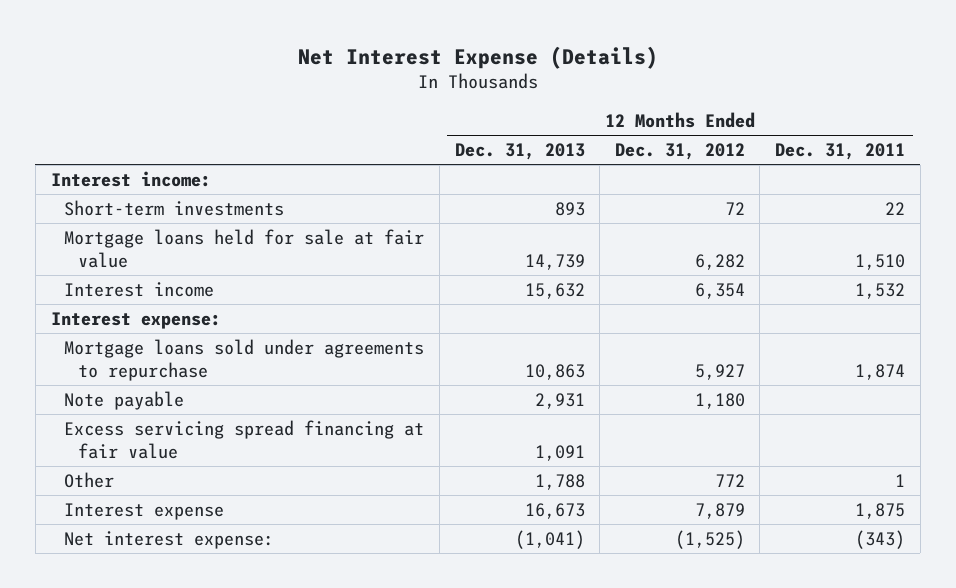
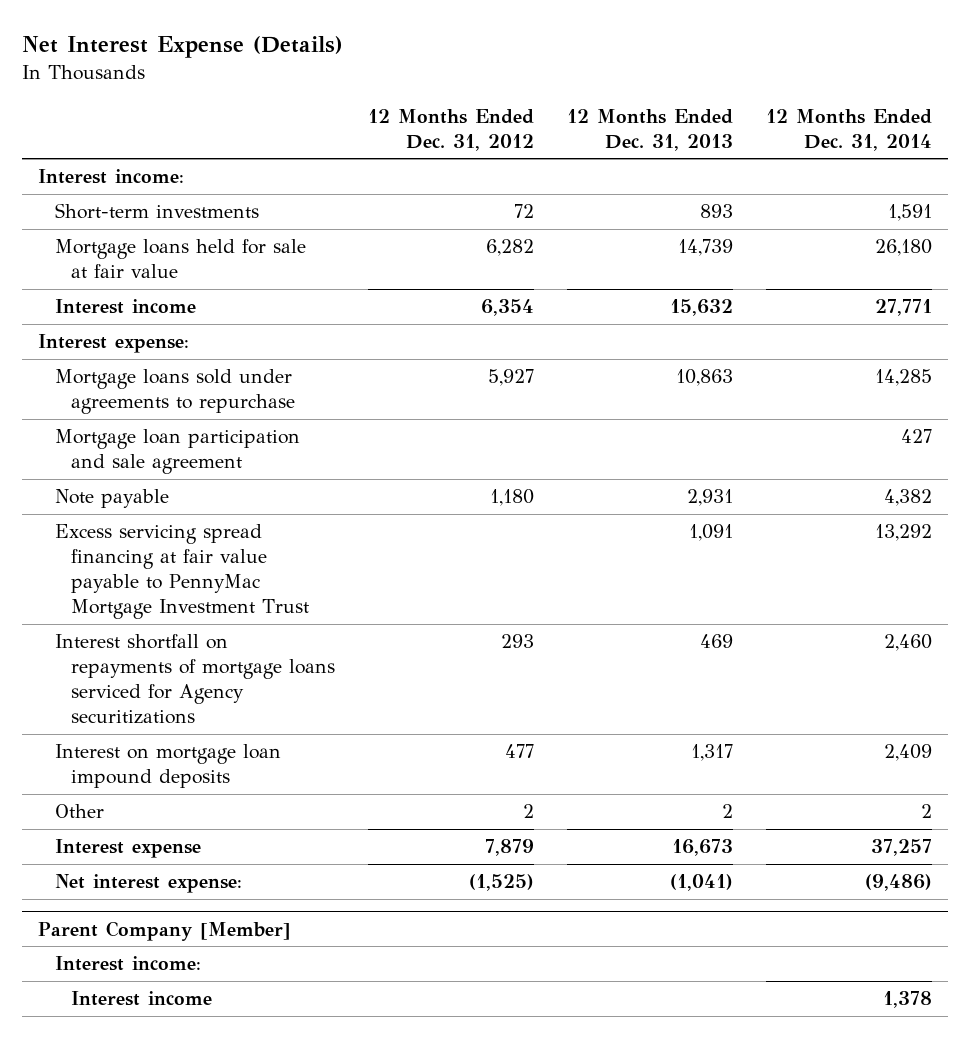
- | 12 Months Ended Dec. 31, 2013 | 12 Months Ended Dec. 31, 2012 | 12 Months Ended Dec. 31, 2011
+ | 12 Months Ended Dec. 31, 2012 | 12 Months Ended Dec. 31, 2013 | 12 Months Ended Dec. 31, 2014
+ Mortgage loan participation and sale agreement | | | 427
- Excess servicing spread financing at fair value | 1,091 | |
- Other | 1,788 | 772 | 1
+ Excess servicing spread financing at fair value payable to PennyMac Mortgage Investment Trust | | 1,091 | 13,292
+ Interest shortfall on repayments of mortgage loans serviced for Agency securitizations | 293 | 469 | 2,460
+ Interest on mortgage loan impound deposits | 477 | 1,317 | 2,409
+ Other | 2 | 2 | 2
+ Parent Company [Member]
+ Interest income:
+ Interest income | | | 1,378

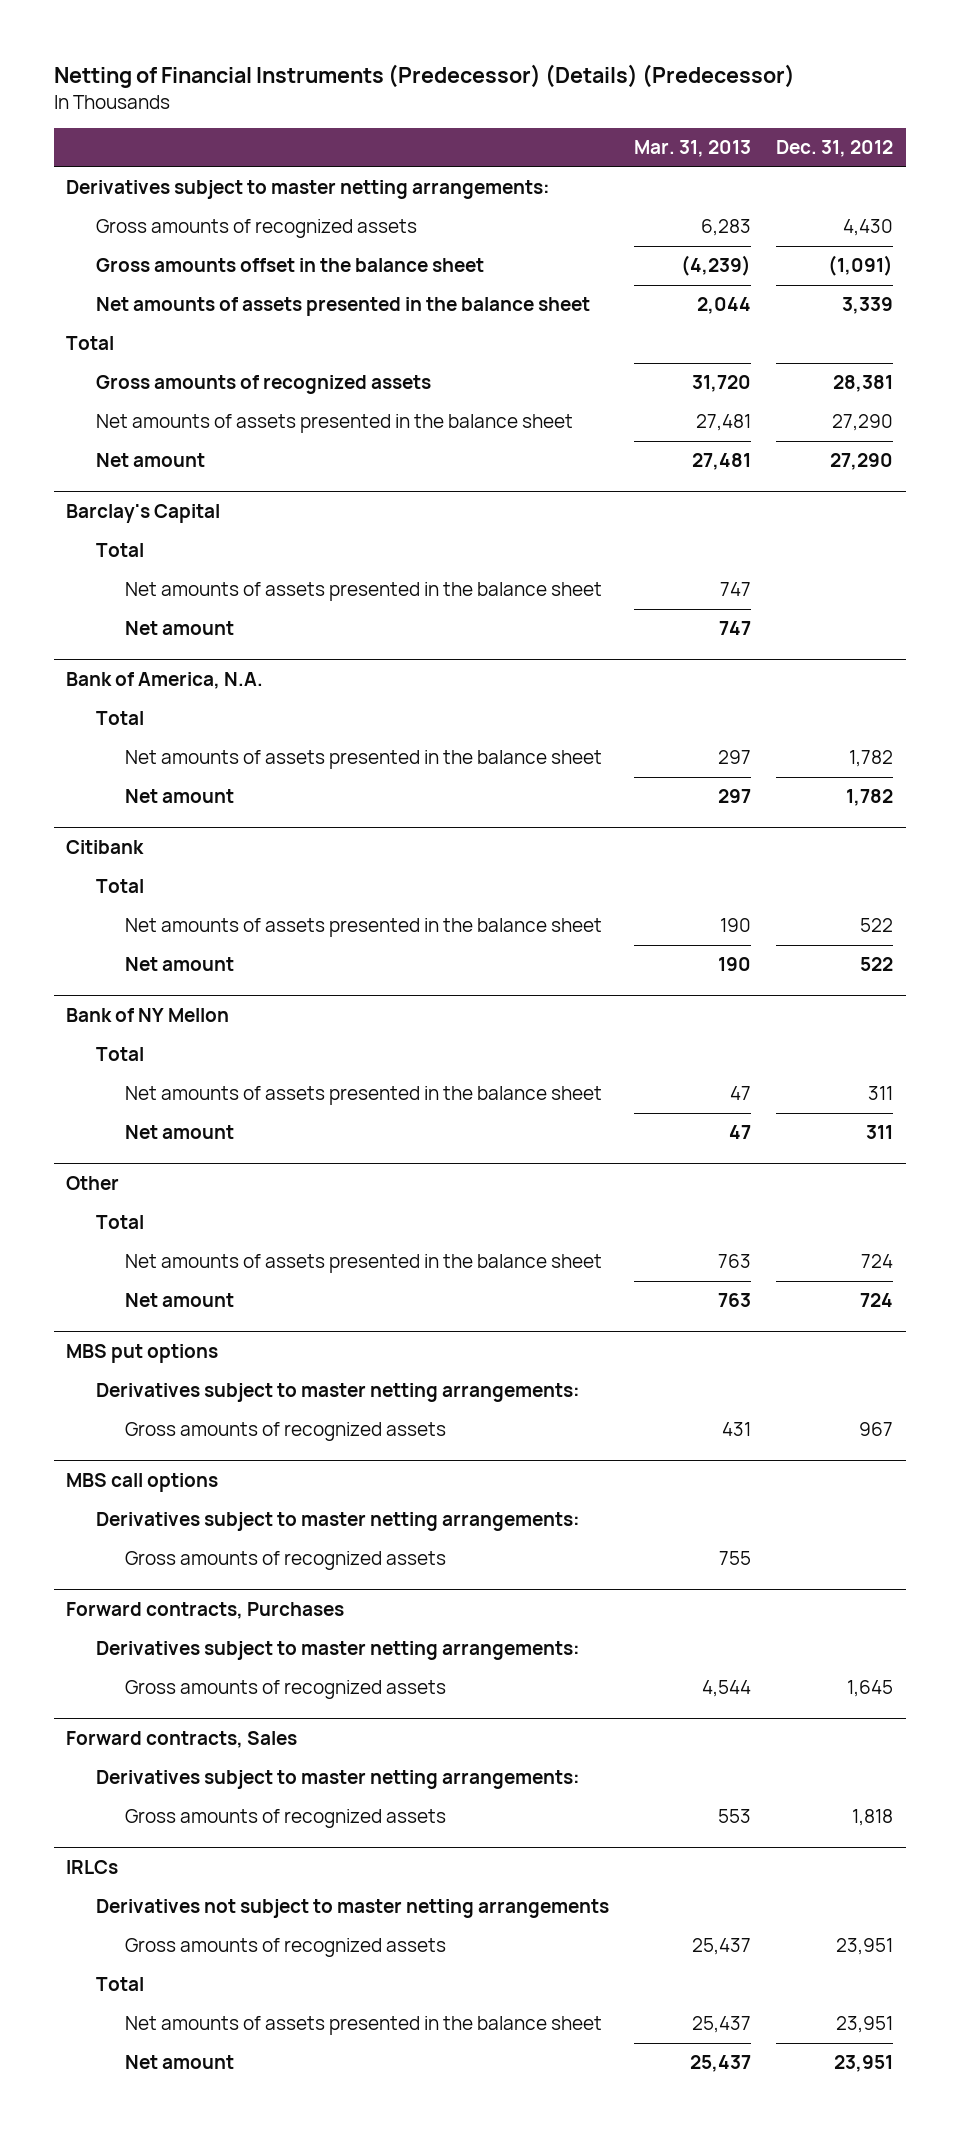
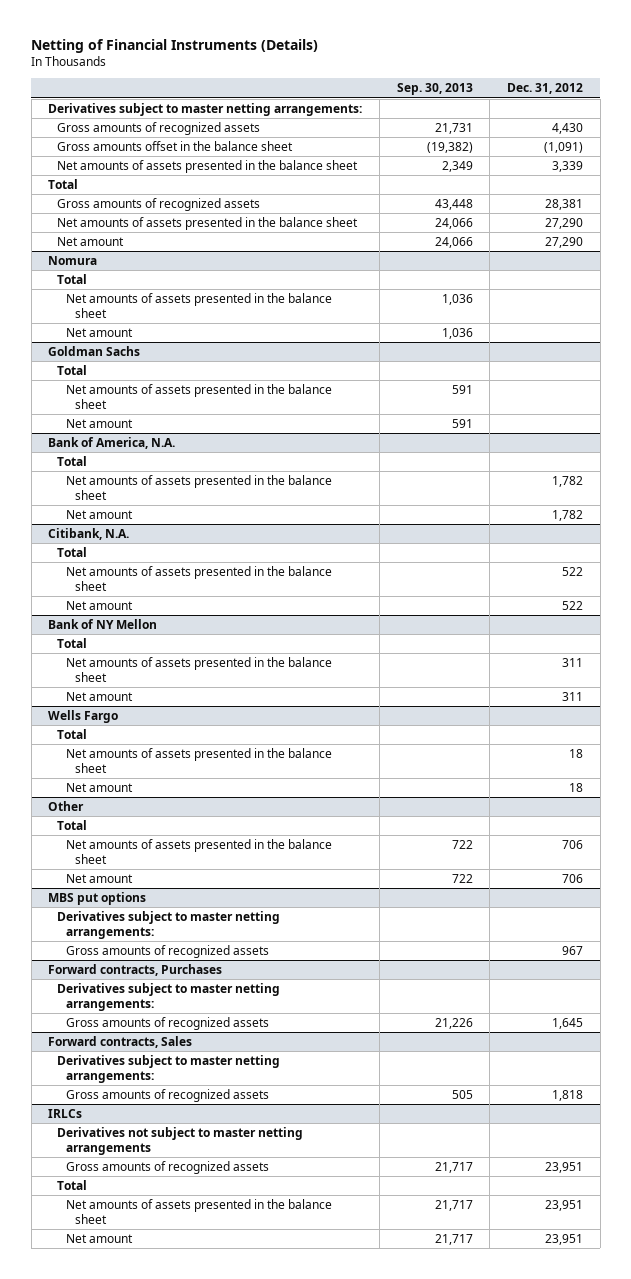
- Netting of Financial Instruments (Predecessor) (Details) (Predecessor)
+ Netting of Financial Instruments (Details)
- | Mar. 31, 2013 | Dec. 31, 2012
+ | Sep. 30, 2013 | Dec. 31, 2012
- Barclay's Capital
+ Nomura
+ Goldman Sachs
+ Total
+ Net amounts of assets presented in the balance sheet | 591 |
+ Net amount | 591 |
- Citibank
+ Citibank, N.A.
+ Wells Fargo
+ Total
+ Net amounts of assets presented in the balance sheet | | 18
+ Net amount | | 18
@ Other
- Net amounts of assets presented in the balance sheet | 763 | 724
- Net amount | 763 | 724
+ Net amounts of assets presented in the balance sheet | 722 | 706
+ Net amount | 722 | 706
- MBS call options
- Derivatives subject to master netting arrangements:
- Gross amounts of recognized assets | 755 |

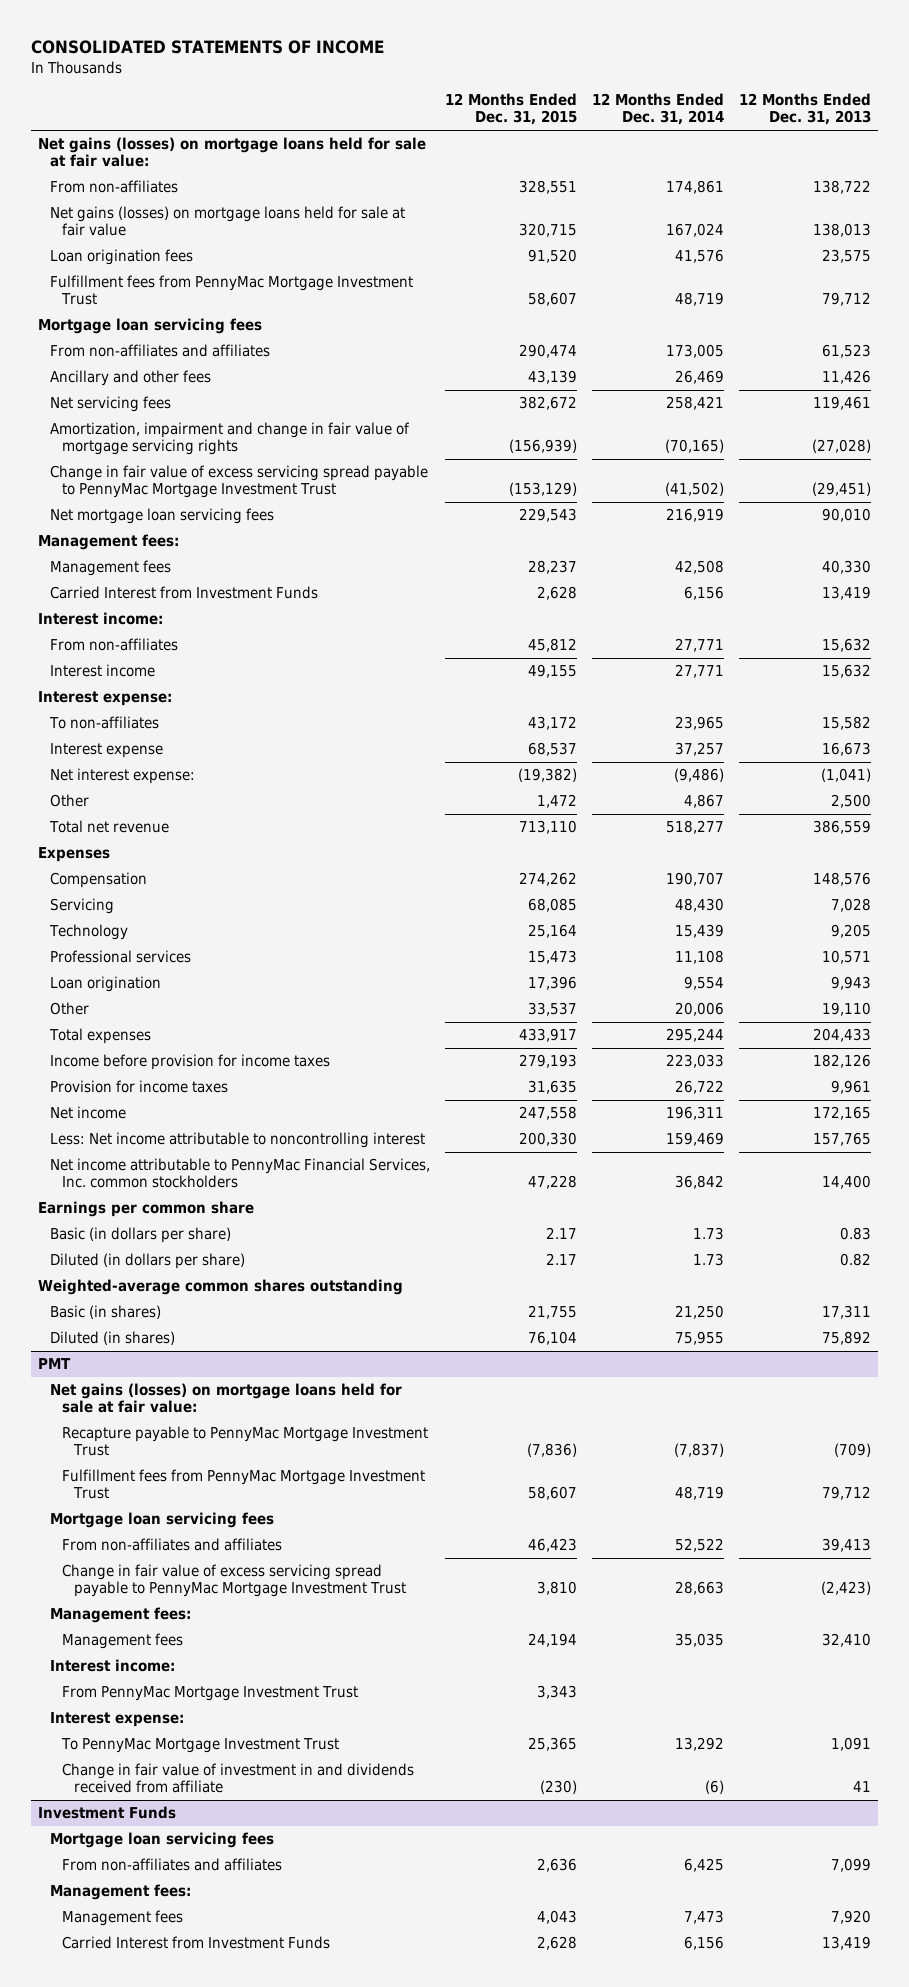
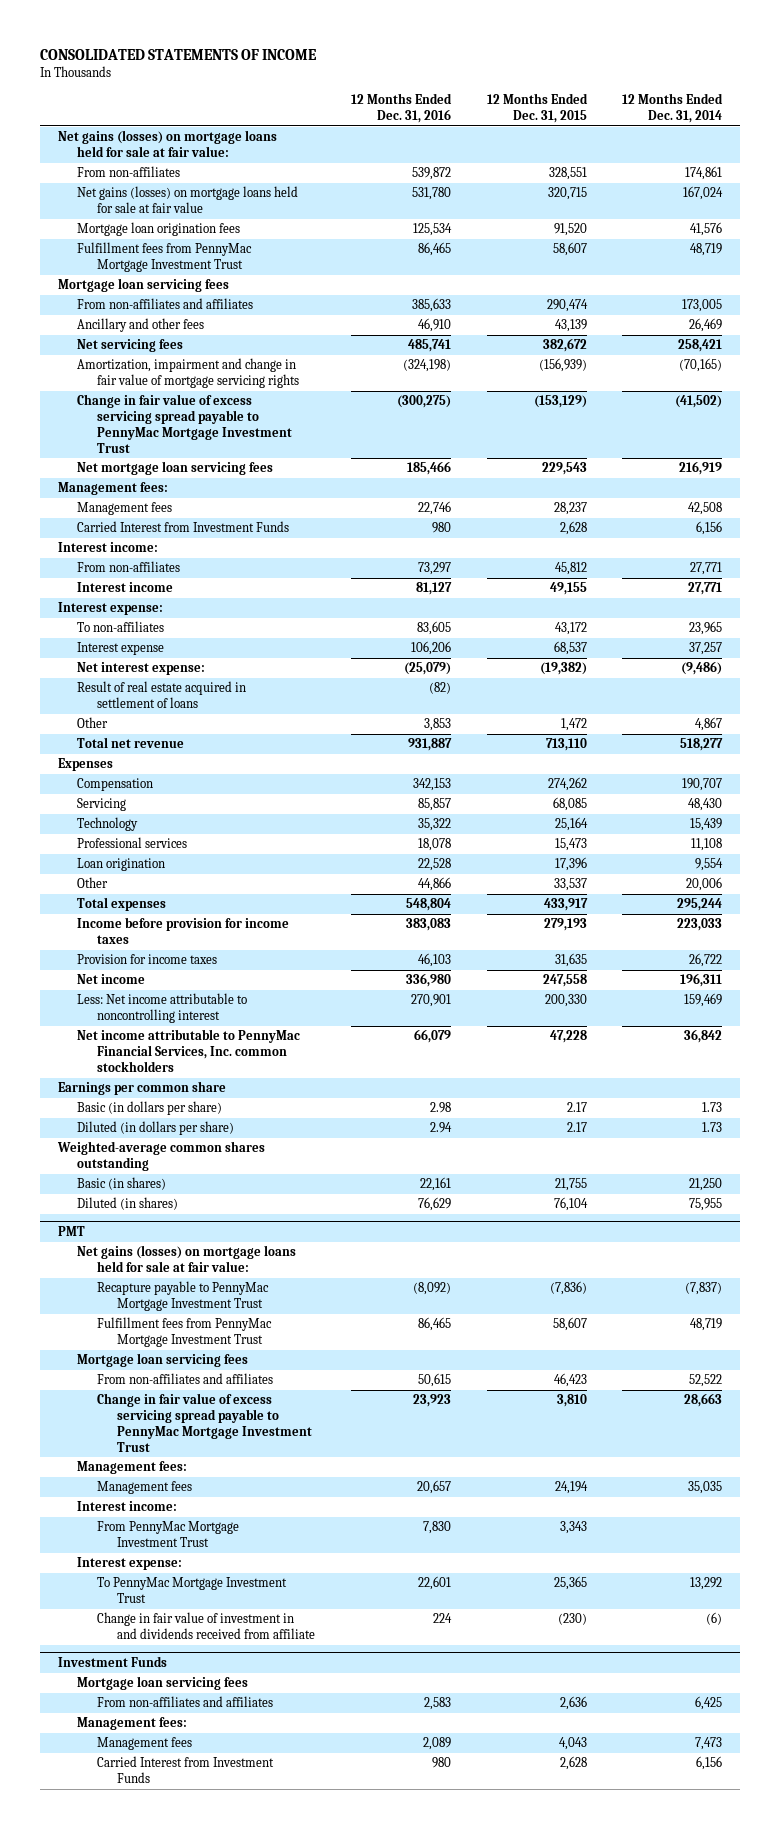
- | 12 Months Ended Dec. 31, 2015 | 12 Months Ended Dec. 31, 2014 | 12 Months Ended Dec. 31, 2013
+ | 12 Months Ended Dec. 31, 2016 | 12 Months Ended Dec. 31, 2015 | 12 Months Ended Dec. 31, 2014
- Loan origination fees | 91,520 | 41,576 | 23,575
+ Mortgage loan origination fees | 125,534 | 91,520 | 41,576
+ Result of real estate acquired in settlement of loans | (82) | |

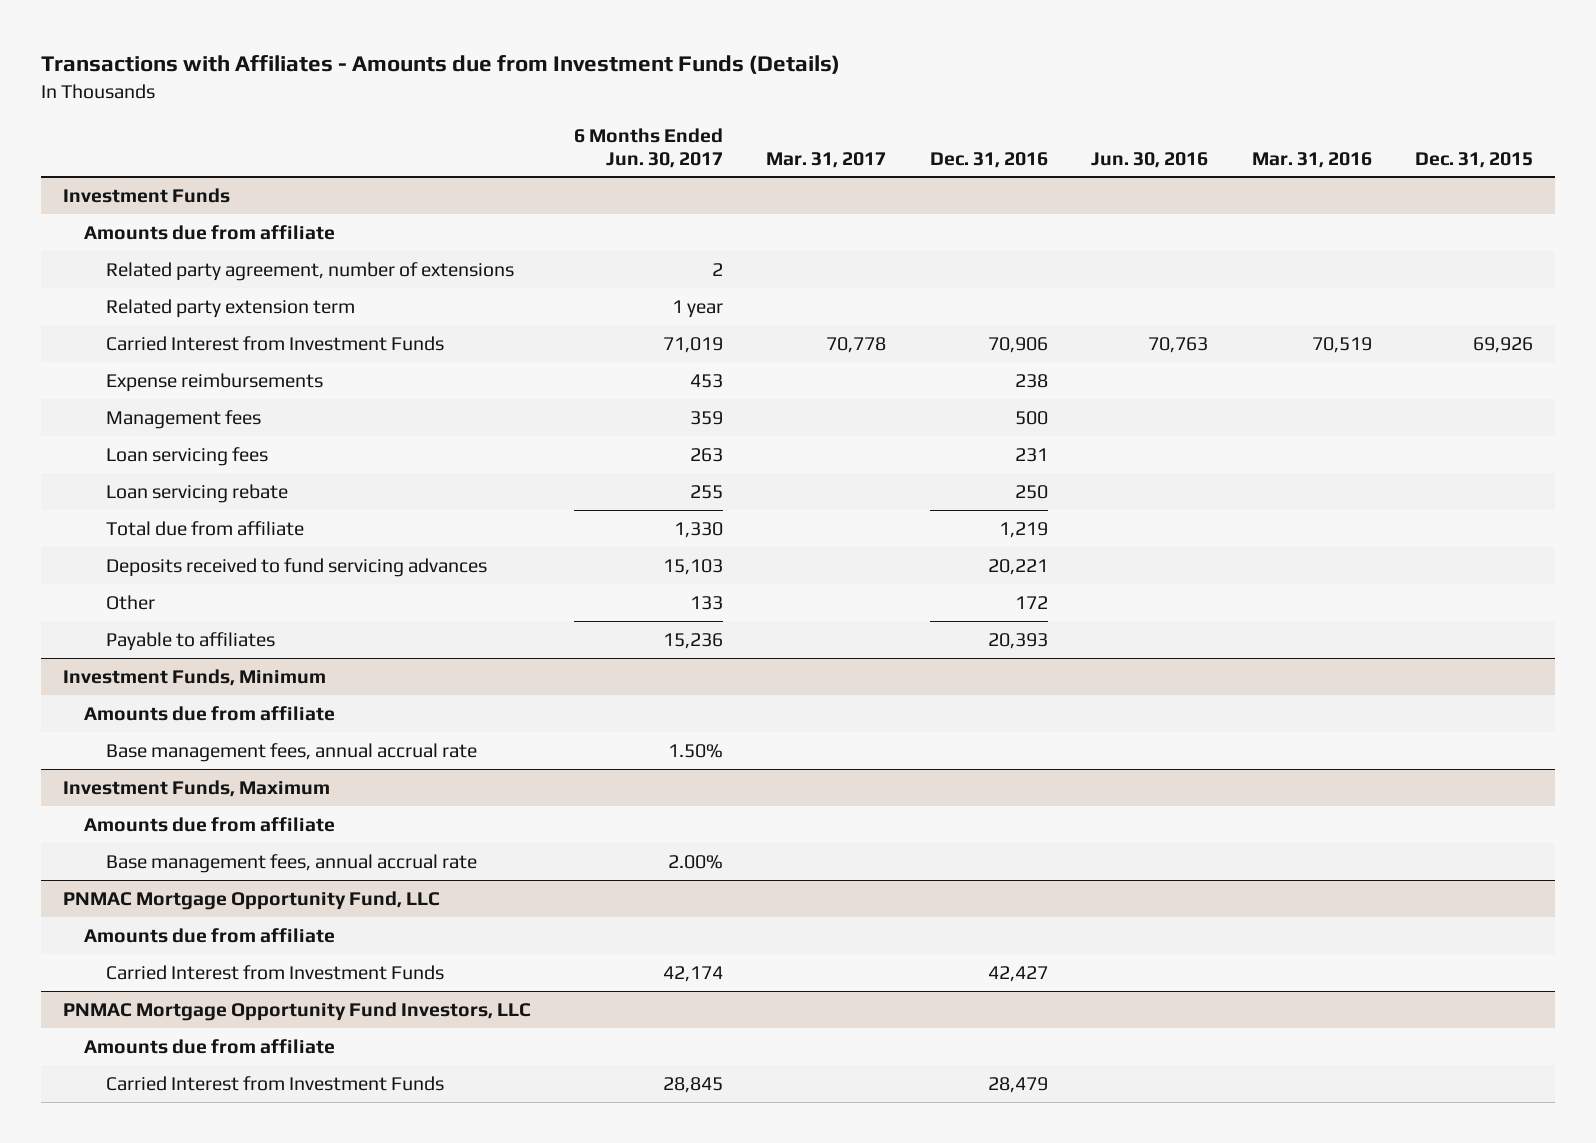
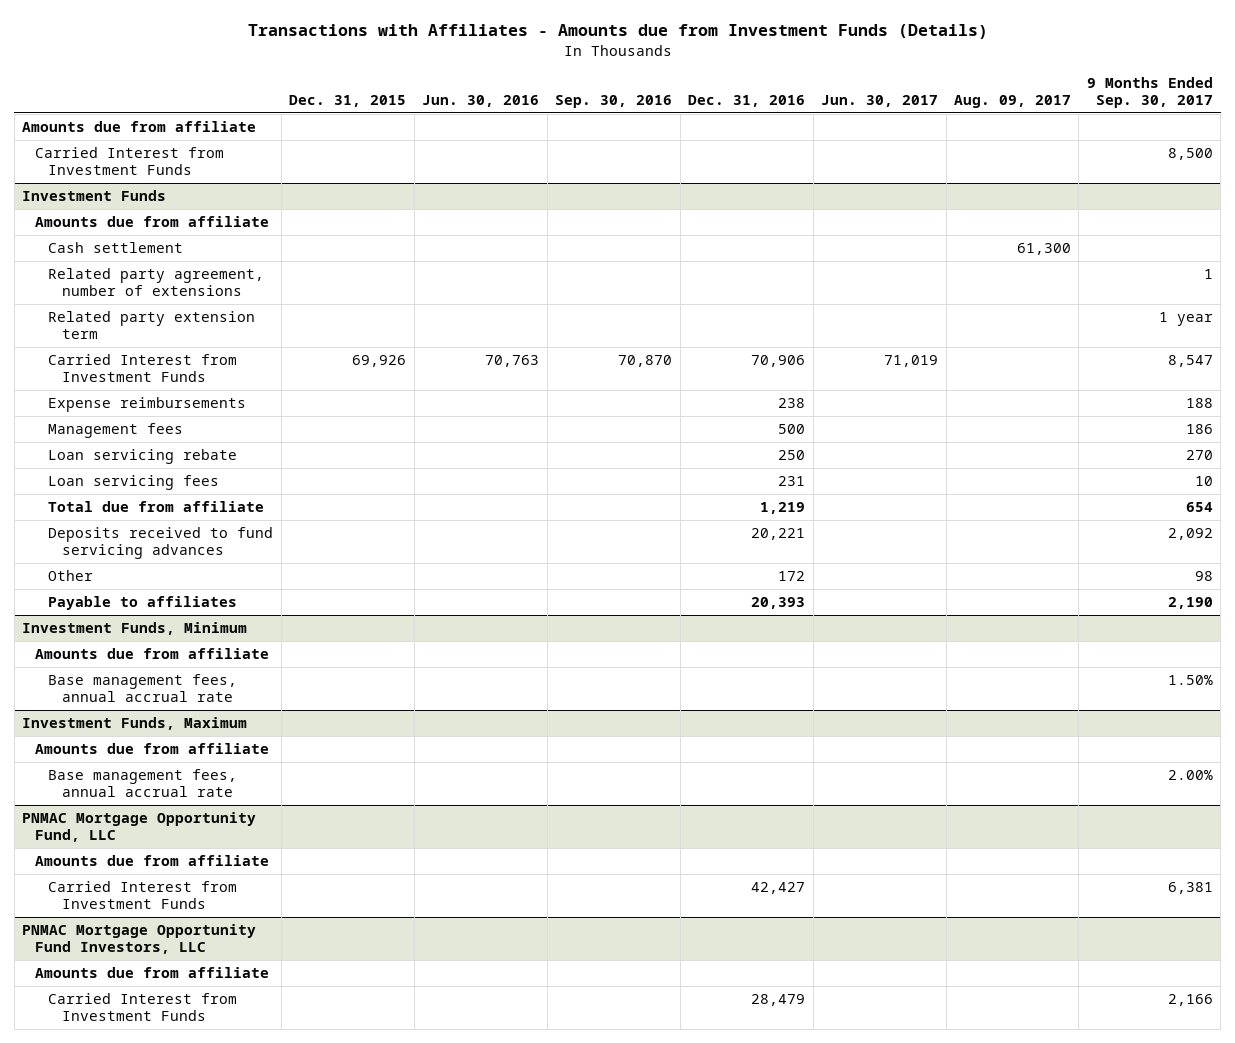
- | 6 Months Ended Jun. 30, 2017 | Mar. 31, 2017 | Dec. 31, 2016 | Jun. 30, 2016 | Mar. 31, 2016 | Dec. 31, 2015
+ | Dec. 31, 2015 | Jun. 30, 2016 | Sep. 30, 2016 | Dec. 31, 2016 | Jun. 30, 2017 | Aug. 09, 2017 | 9 Months Ended Sep. 30, 2017
+ Amounts due from affiliate
+ Carried Interest from Investment Funds | | | | | | | 8,500
@ Investment Funds
+ Cash settlement | | | | | | 61,300 |
moved down: Loan servicing fees | | | | 231 | | | 10

